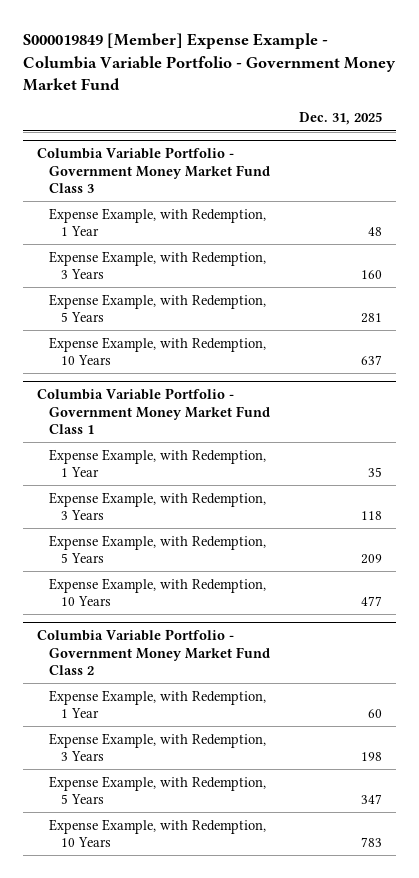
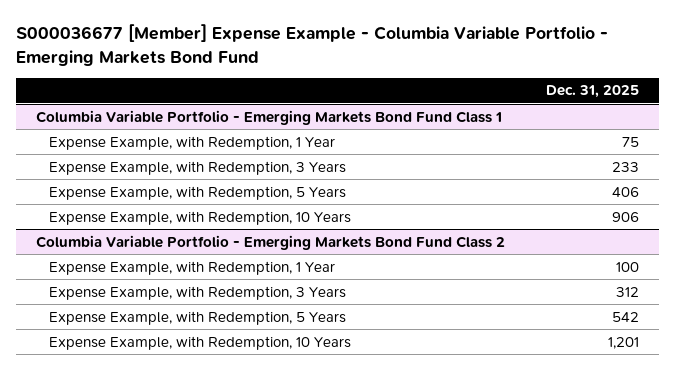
- S000019849 [Member] Expense Example - Columbia Variable Portfolio - Government Money Market Fund
+ S000036677 [Member] Expense Example - Columbia Variable Portfolio - Emerging Markets Bond Fund
- Columbia Variable Portfolio - Government Money Market Fund Class 3
- Expense Example, with Redemption, 1 Year | 48
- Expense Example, with Redemption, 3 Years | 160
- Expense Example, with Redemption, 5 Years | 281
- Expense Example, with Redemption, 10 Years | 637
- Columbia Variable Portfolio - Government Money Market Fund Class 1
- Expense Example, with Redemption, 1 Year | 35
- Expense Example, with Redemption, 3 Years | 118
- Expense Example, with Redemption, 5 Years | 209
- Expense Example, with Redemption, 10 Years | 477
- Columbia Variable Portfolio - Government Money Market Fund Class 2
- Expense Example, with Redemption, 1 Year | 60
- Expense Example, with Redemption, 3 Years | 198
- Expense Example, with Redemption, 5 Years | 347
- Expense Example, with Redemption, 10 Years | 783
+ Columbia Variable Portfolio - Emerging Markets Bond Fund Class 1
+ Expense Example, with Redemption, 1 Year | 75
+ Expense Example, with Redemption, 3 Years | 233
+ Expense Example, with Redemption, 5 Years | 406
+ Expense Example, with Redemption, 10 Years | 906
+ Columbia Variable Portfolio - Emerging Markets Bond Fund Class 2
+ Expense Example, with Redemption, 1 Year | 100
+ Expense Example, with Redemption, 3 Years | 312
+ Expense Example, with Redemption, 5 Years | 542
+ Expense Example, with Redemption, 10 Years | 1,201

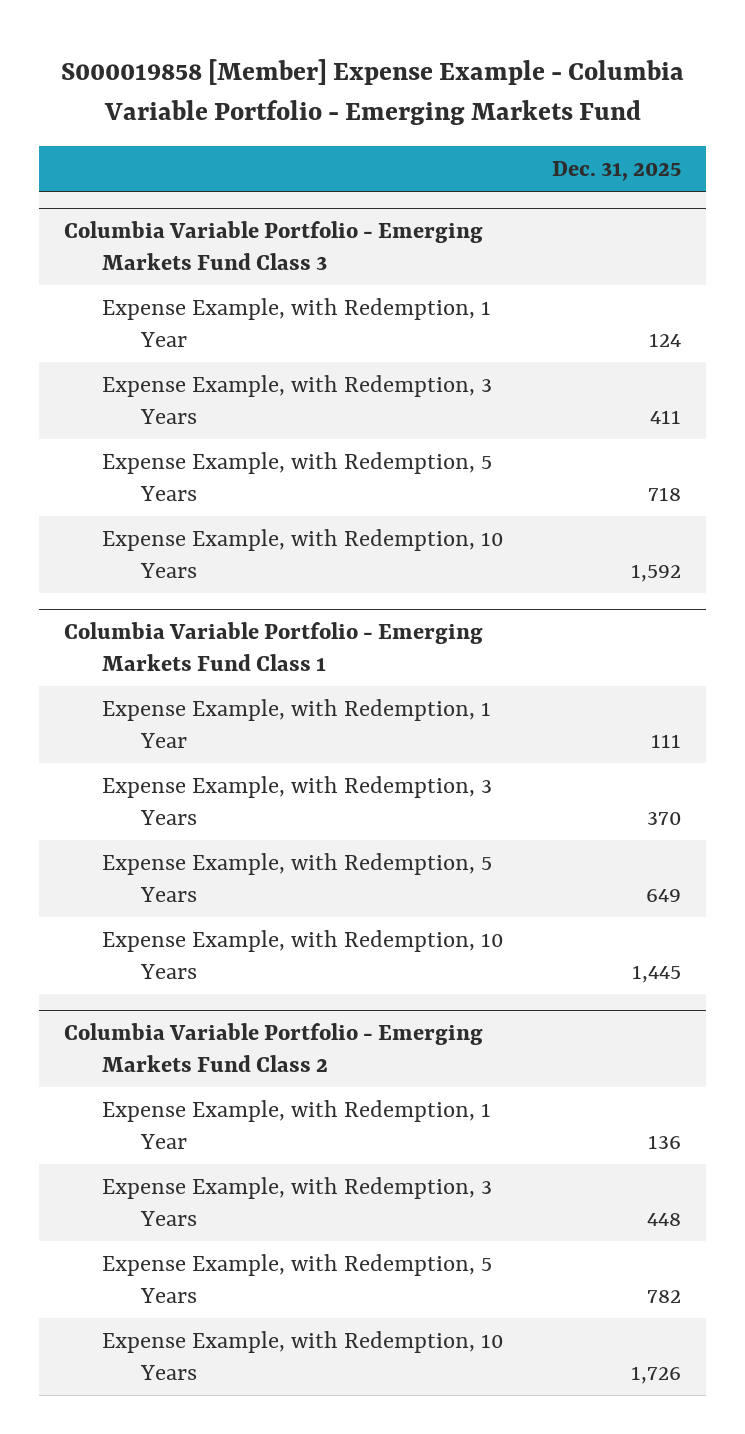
- S000036677 [Member] Expense Example - Columbia Variable Portfolio - Emerging Markets Bond Fund
+ S000019858 [Member] Expense Example - Columbia Variable Portfolio - Emerging Markets Fund
- Columbia Variable Portfolio - Emerging Markets Bond Fund Class 1
- Expense Example, with Redemption, 1 Year | 75
- Expense Example, with Redemption, 3 Years | 233
- Expense Example, with Redemption, 5 Years | 406
- Expense Example, with Redemption, 10 Years | 906
- Columbia Variable Portfolio - Emerging Markets Bond Fund Class 2
- Expense Example, with Redemption, 1 Year | 100
- Expense Example, with Redemption, 3 Years | 312
- Expense Example, with Redemption, 5 Years | 542
- Expense Example, with Redemption, 10 Years | 1,201
+ Columbia Variable Portfolio - Emerging Markets Fund Class 3
+ Expense Example, with Redemption, 1 Year | 124
+ Expense Example, with Redemption, 3 Years | 411
+ Expense Example, with Redemption, 5 Years | 718
+ Expense Example, with Redemption, 10 Years | 1,592
+ Columbia Variable Portfolio - Emerging Markets Fund Class 1
+ Expense Example, with Redemption, 1 Year | 111
+ Expense Example, with Redemption, 3 Years | 370
+ Expense Example, with Redemption, 5 Years | 649
+ Expense Example, with Redemption, 10 Years | 1,445
+ Columbia Variable Portfolio - Emerging Markets Fund Class 2
+ Expense Example, with Redemption, 1 Year | 136
+ Expense Example, with Redemption, 3 Years | 448
+ Expense Example, with Redemption, 5 Years | 782
+ Expense Example, with Redemption, 10 Years | 1,726

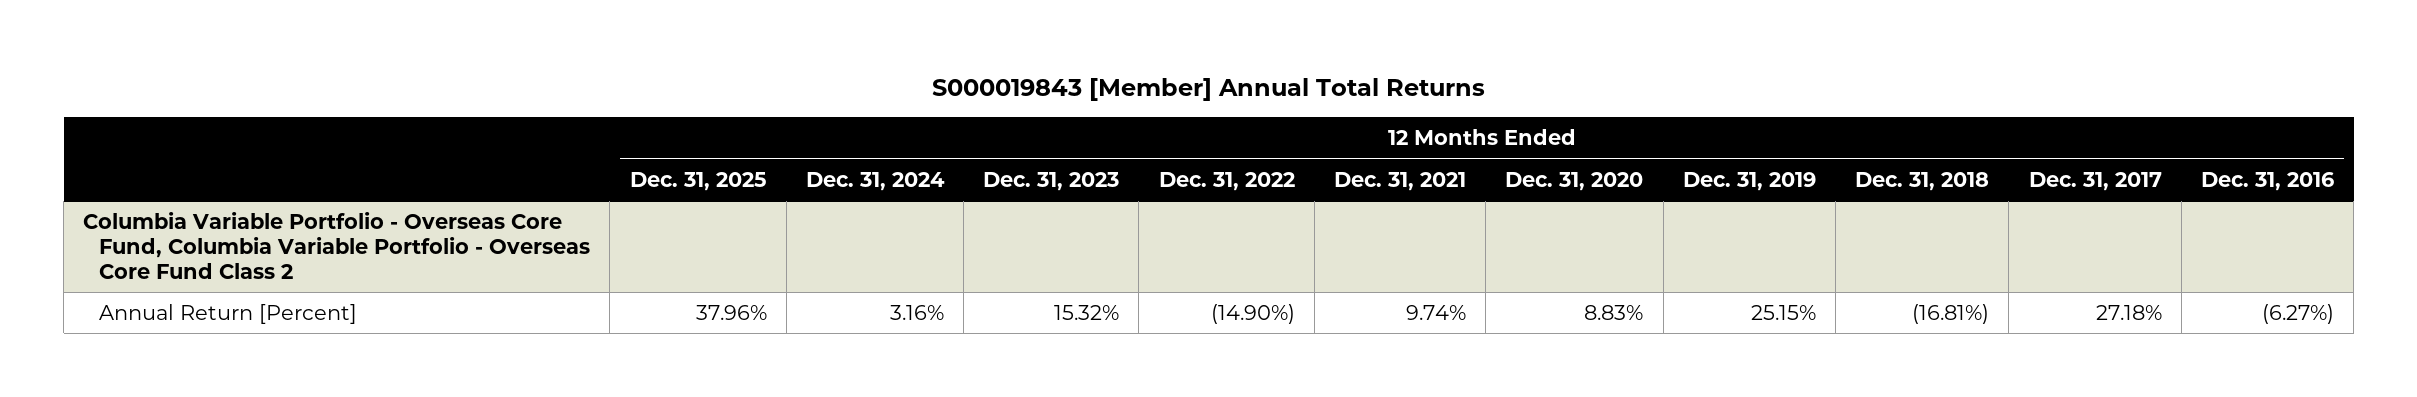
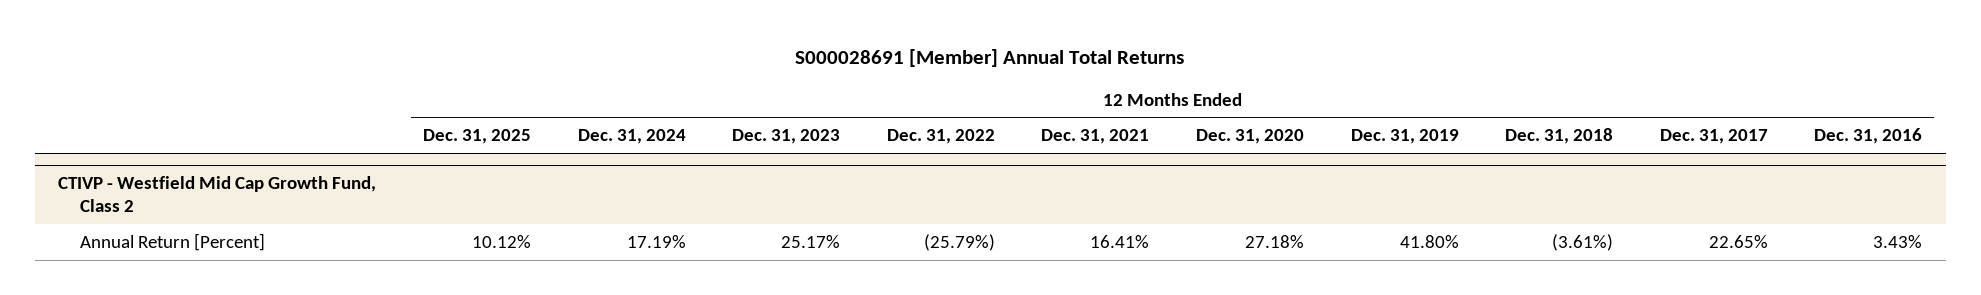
- S000019843 [Member] Annual Total Returns
+ S000028691 [Member] Annual Total Returns
- Columbia Variable Portfolio - Overseas Core Fund, Columbia Variable Portfolio - Overseas Core Fund Class 2
- Annual Return [Percent] | 37.96% | 3.16% | 15.32% | (14.90%) | 9.74% | 8.83% | 25.15% | (16.81%) | 27.18% | (6.27%)
+ CTIVP - Westfield Mid Cap Growth Fund, Class 2
+ Annual Return [Percent] | 10.12% | 17.19% | 25.17% | (25.79%) | 16.41% | 27.18% | 41.80% | (3.61%) | 22.65% | 3.43%

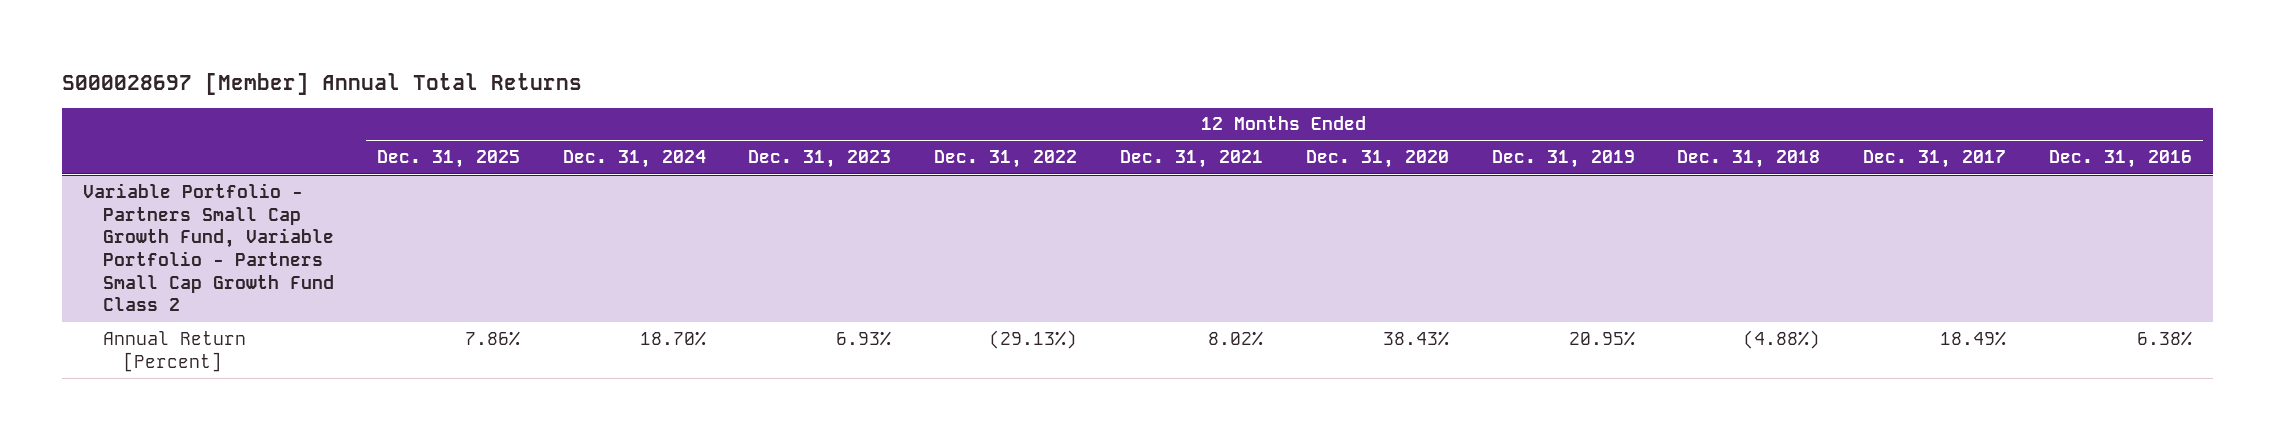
- S000028691 [Member] Annual Total Returns
+ S000028697 [Member] Annual Total Returns
- CTIVP - Westfield Mid Cap Growth Fund, Class 2
- Annual Return [Percent] | 10.12% | 17.19% | 25.17% | (25.79%) | 16.41% | 27.18% | 41.80% | (3.61%) | 22.65% | 3.43%
+ Variable Portfolio - Partners Small Cap Growth Fund, Variable Portfolio - Partners Small Cap Growth Fund Class 2
+ Annual Return [Percent] | 7.86% | 18.70% | 6.93% | (29.13%) | 8.02% | 38.43% | 20.95% | (4.88%) | 18.49% | 6.38%

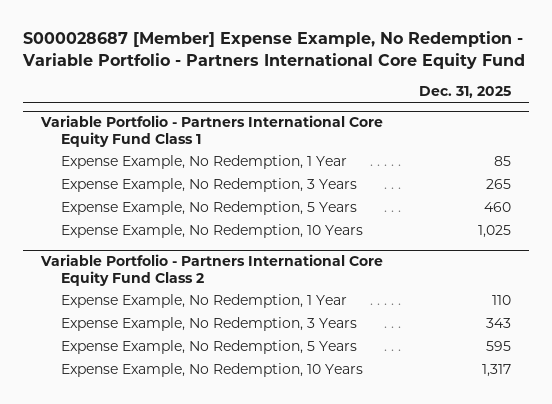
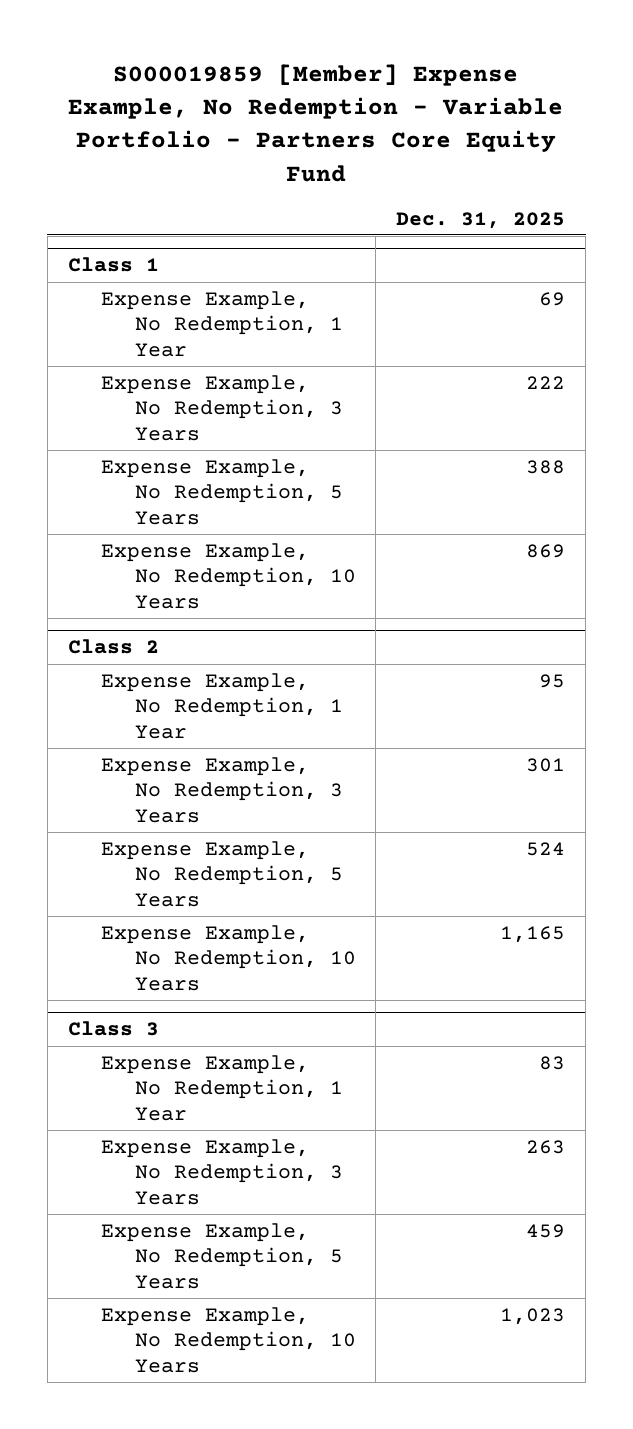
- S000028687 [Member] Expense Example, No Redemption - Variable Portfolio - Partners International Core Equity Fund
+ S000019859 [Member] Expense Example, No Redemption - Variable Portfolio - Partners Core Equity Fund
- Variable Portfolio - Partners International Core Equity Fund Class 1
- Expense Example, No Redemption, 1 Year | 85
- Expense Example, No Redemption, 3 Years | 265
- Expense Example, No Redemption, 5 Years | 460
- Expense Example, No Redemption, 10 Years | 1,025
- Variable Portfolio - Partners International Core Equity Fund Class 2
- Expense Example, No Redemption, 1 Year | 110
- Expense Example, No Redemption, 3 Years | 343
- Expense Example, No Redemption, 5 Years | 595
- Expense Example, No Redemption, 10 Years | 1,317
+ Class 1
+ Expense Example, No Redemption, 1 Year | 69
+ Expense Example, No Redemption, 3 Years | 222
+ Expense Example, No Redemption, 5 Years | 388
+ Expense Example, No Redemption, 10 Years | 869
+ Class 2
+ Expense Example, No Redemption, 1 Year | 95
+ Expense Example, No Redemption, 3 Years | 301
+ Expense Example, No Redemption, 5 Years | 524
+ Expense Example, No Redemption, 10 Years | 1,165
+ Class 3
+ Expense Example, No Redemption, 1 Year | 83
+ Expense Example, No Redemption, 3 Years | 263
+ Expense Example, No Redemption, 5 Years | 459
+ Expense Example, No Redemption, 10 Years | 1,023

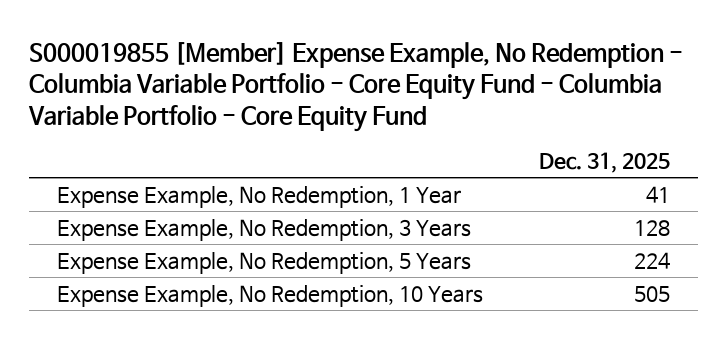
- S000019859 [Member] Expense Example, No Redemption - Variable Portfolio - Partners Core Equity Fund
+ S000019855 [Member] Expense Example, No Redemption - Columbia Variable Portfolio - Core Equity Fund - Columbia Variable Portfolio - Core Equity Fund
- Class 1
- Expense Example, No Redemption, 1 Year | 69
- Expense Example, No Redemption, 3 Years | 222
- Expense Example, No Redemption, 5 Years | 388
- Expense Example, No Redemption, 10 Years | 869
- Class 2
- Expense Example, No Redemption, 1 Year | 95
- Expense Example, No Redemption, 3 Years | 301
- Expense Example, No Redemption, 5 Years | 524
- Expense Example, No Redemption, 10 Years | 1,165
- Class 3
- Expense Example, No Redemption, 1 Year | 83
- Expense Example, No Redemption, 3 Years | 263
- Expense Example, No Redemption, 5 Years | 459
- Expense Example, No Redemption, 10 Years | 1,023
+ Expense Example, No Redemption, 1 Year | 41
+ Expense Example, No Redemption, 3 Years | 128
+ Expense Example, No Redemption, 5 Years | 224
+ Expense Example, No Redemption, 10 Years | 505

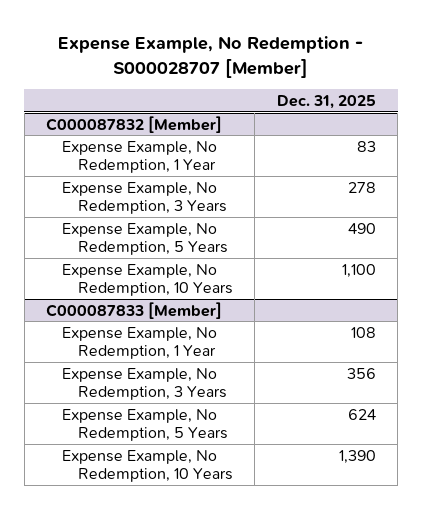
- S000019855 [Member] Expense Example, No Redemption - Columbia Variable Portfolio - Core Equity Fund - Columbia Variable Portfolio - Core Equity Fund
+ Expense Example, No Redemption - S000028707 [Member]
- Expense Example, No Redemption, 1 Year | 41
- Expense Example, No Redemption, 3 Years | 128
- Expense Example, No Redemption, 5 Years | 224
- Expense Example, No Redemption, 10 Years | 505
+ C000087832 [Member]
+ Expense Example, No Redemption, 1 Year | 83
+ Expense Example, No Redemption, 3 Years | 278
+ Expense Example, No Redemption, 5 Years | 490
+ Expense Example, No Redemption, 10 Years | 1,100
+ C000087833 [Member]
+ Expense Example, No Redemption, 1 Year | 108
+ Expense Example, No Redemption, 3 Years | 356
+ Expense Example, No Redemption, 5 Years | 624
+ Expense Example, No Redemption, 10 Years | 1,390

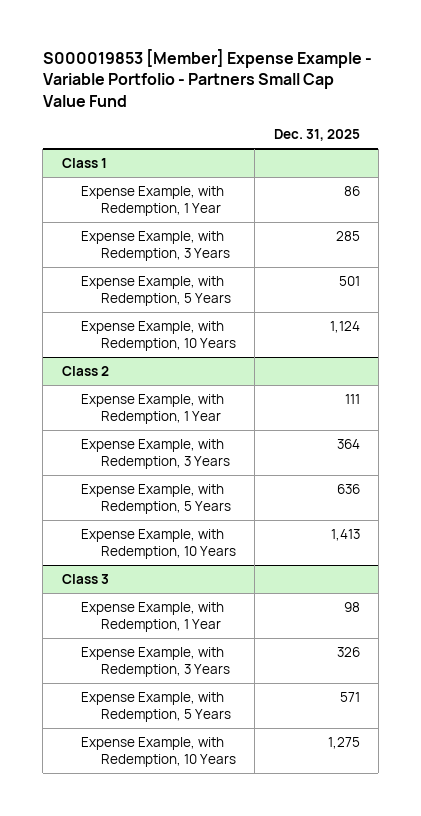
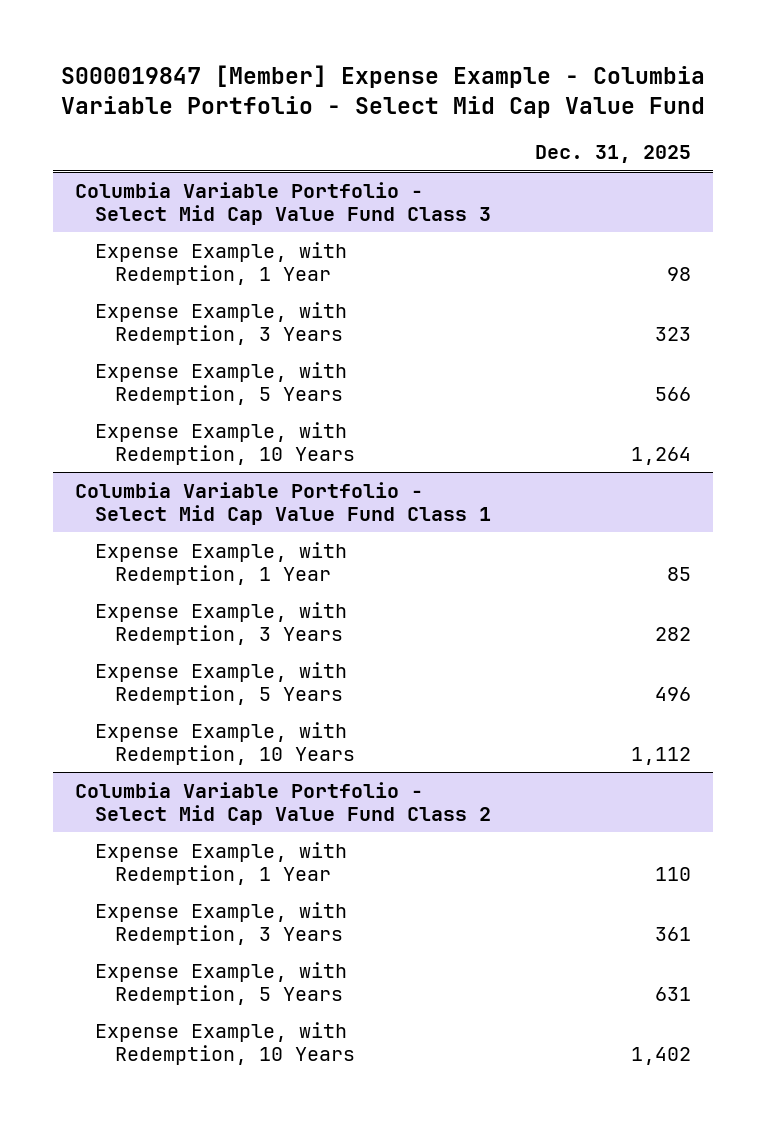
- S000019853 [Member] Expense Example - Variable Portfolio - Partners Small Cap Value Fund
+ S000019847 [Member] Expense Example - Columbia Variable Portfolio - Select Mid Cap Value Fund
- Class 1
- Expense Example, with Redemption, 1 Year | 86
- Expense Example, with Redemption, 3 Years | 285
- Expense Example, with Redemption, 5 Years | 501
- Expense Example, with Redemption, 10 Years | 1,124
- Class 2
- Expense Example, with Redemption, 1 Year | 111
- Expense Example, with Redemption, 3 Years | 364
- Expense Example, with Redemption, 5 Years | 636
- Expense Example, with Redemption, 10 Years | 1,413
- Class 3
+ Columbia Variable Portfolio - Select Mid Cap Value Fund Class 3
- Expense Example, with Redemption, 3 Years | 326
- Expense Example, with Redemption, 5 Years | 571
- Expense Example, with Redemption, 10 Years | 1,275
+ Expense Example, with Redemption, 3 Years | 323
+ Expense Example, with Redemption, 5 Years | 566
+ Expense Example, with Redemption, 10 Years | 1,264
+ Columbia Variable Portfolio - Select Mid Cap Value Fund Class 1
+ Expense Example, with Redemption, 1 Year | 85
+ Expense Example, with Redemption, 3 Years | 282
+ Expense Example, with Redemption, 5 Years | 496
+ Expense Example, with Redemption, 10 Years | 1,112
+ Columbia Variable Portfolio - Select Mid Cap Value Fund Class 2
+ Expense Example, with Redemption, 1 Year | 110
+ Expense Example, with Redemption, 3 Years | 361
+ Expense Example, with Redemption, 5 Years | 631
+ Expense Example, with Redemption, 10 Years | 1,402

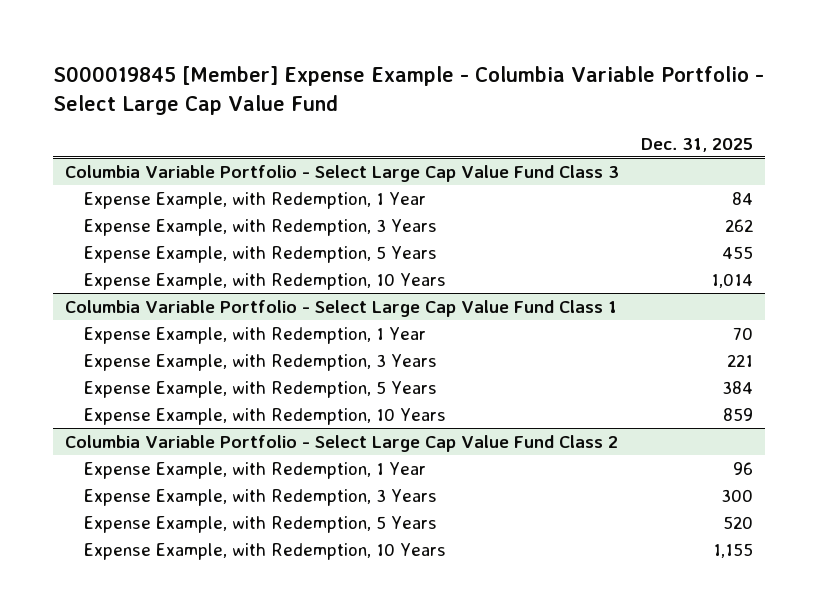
- S000019847 [Member] Expense Example - Columbia Variable Portfolio - Select Mid Cap Value Fund
+ S000019845 [Member] Expense Example - Columbia Variable Portfolio - Select Large Cap Value Fund
- Columbia Variable Portfolio - Select Mid Cap Value Fund Class 3
- Expense Example, with Redemption, 1 Year | 98
- Expense Example, with Redemption, 3 Years | 323
- Expense Example, with Redemption, 5 Years | 566
- Expense Example, with Redemption, 10 Years | 1,264
- Columbia Variable Portfolio - Select Mid Cap Value Fund Class 1
- Expense Example, with Redemption, 1 Year | 85
- Expense Example, with Redemption, 3 Years | 282
- Expense Example, with Redemption, 5 Years | 496
- Expense Example, with Redemption, 10 Years | 1,112
- Columbia Variable Portfolio - Select Mid Cap Value Fund Class 2
- Expense Example, with Redemption, 1 Year | 110
- Expense Example, with Redemption, 3 Years | 361
- Expense Example, with Redemption, 5 Years | 631
- Expense Example, with Redemption, 10 Years | 1,402
+ Columbia Variable Portfolio - Select Large Cap Value Fund Class 3
+ Expense Example, with Redemption, 1 Year | 84
+ Expense Example, with Redemption, 3 Years | 262
+ Expense Example, with Redemption, 5 Years | 455
+ Expense Example, with Redemption, 10 Years | 1,014
+ Columbia Variable Portfolio - Select Large Cap Value Fund Class 1
+ Expense Example, with Redemption, 1 Year | 70
+ Expense Example, with Redemption, 3 Years | 221
+ Expense Example, with Redemption, 5 Years | 384
+ Expense Example, with Redemption, 10 Years | 859
+ Columbia Variable Portfolio - Select Large Cap Value Fund Class 2
+ Expense Example, with Redemption, 1 Year | 96
+ Expense Example, with Redemption, 3 Years | 300
+ Expense Example, with Redemption, 5 Years | 520
+ Expense Example, with Redemption, 10 Years | 1,155

